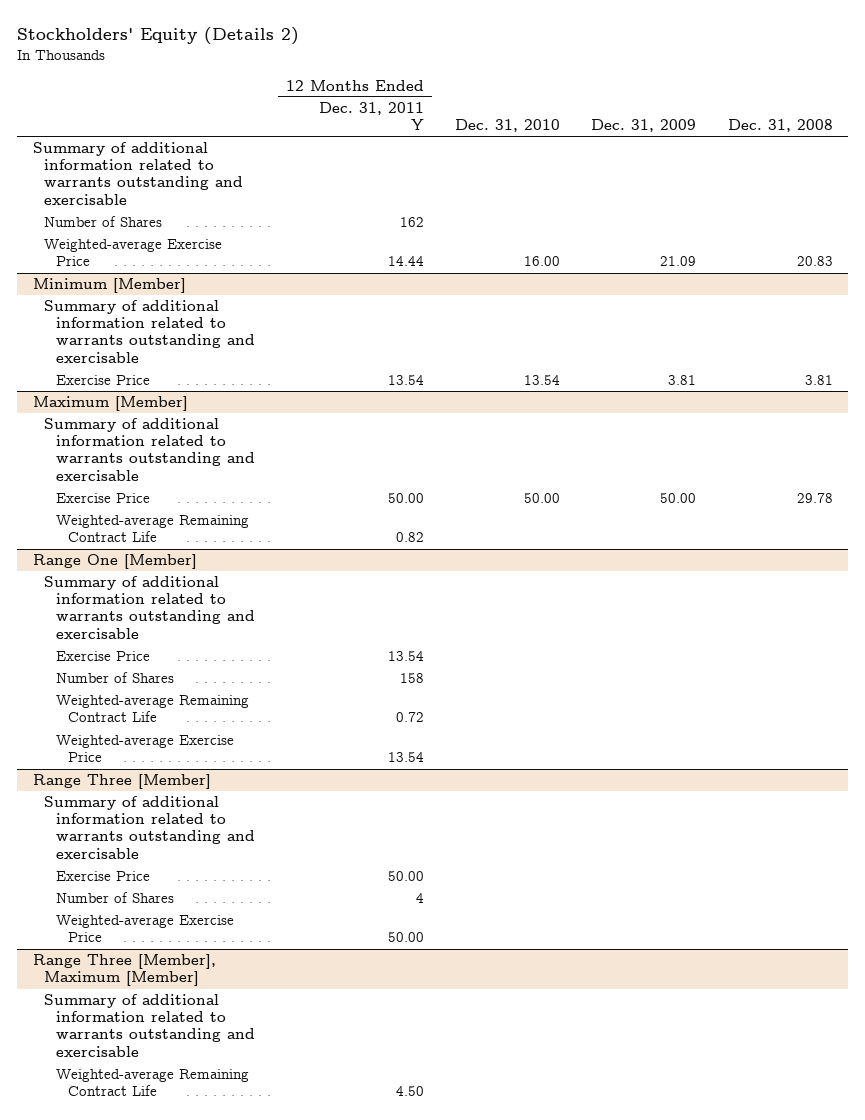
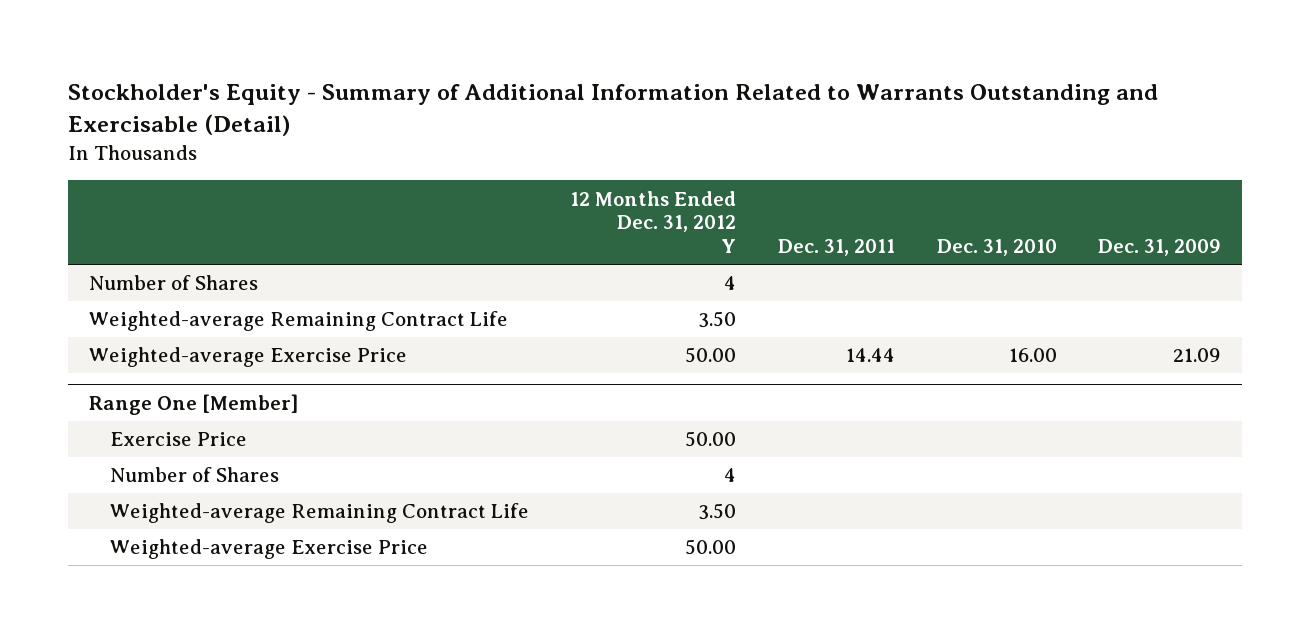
- Stockholders' Equity (Details 2)
+ Stockholder's Equity - Summary of Additional Information Related to Warrants Outstanding and Exercisable (Detail)
- | 12 Months Ended Dec. 31, 2011 Y | Dec. 31, 2010 | Dec. 31, 2009 | Dec. 31, 2008
+ | 12 Months Ended Dec. 31, 2012 Y | Dec. 31, 2011 | Dec. 31, 2010 | Dec. 31, 2009
- Summary of additional information related to warrants outstanding and exercisable
+ Weighted-average Remaining Contract Life | 3.50 | | |
- Minimum [Member]
- Summary of additional information related to warrants outstanding and exercisable
- Exercise Price | 13.54 | 13.54 | 3.81 | 3.81
- Maximum [Member]
- Summary of additional information related to warrants outstanding and exercisable
- Exercise Price | 50.00 | 50.00 | 50.00 | 29.78
- Weighted-average Remaining Contract Life | 0.82 | | |
@ Range One [Member]
- Summary of additional information related to warrants outstanding and exercisable
- Range Three [Member]
- Summary of additional information related to warrants outstanding and exercisable
- Exercise Price | 50.00 | | |
- Number of Shares | 4 | | |
- Weighted-average Exercise Price | 50.00 | | |
- Range Three [Member], Maximum [Member]
- Summary of additional information related to warrants outstanding and exercisable
- Weighted-average Remaining Contract Life | 4.50 | | |

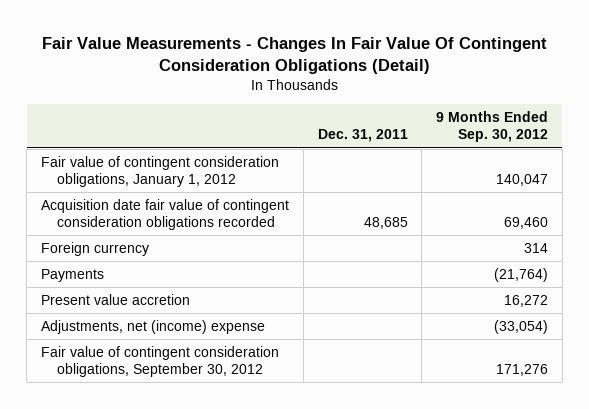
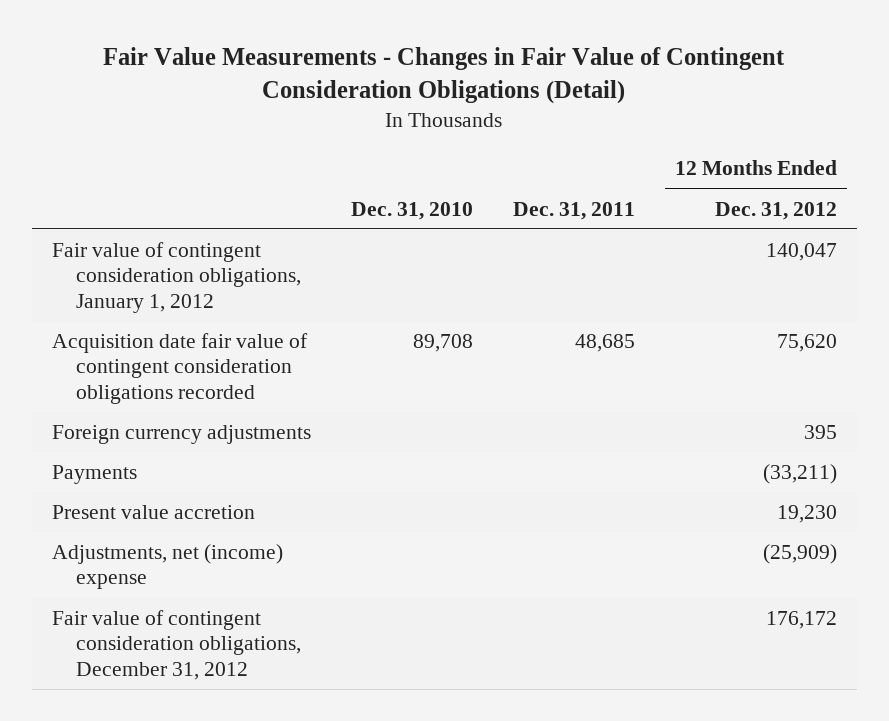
- Fair Value Measurements - Changes In Fair Value Of Contingent Consideration Obligations (Detail)
+ Fair Value Measurements - Changes in Fair Value of Contingent Consideration Obligations (Detail)
- | Dec. 31, 2011 | 9 Months Ended Sep. 30, 2012
+ | Dec. 31, 2010 | Dec. 31, 2011 | 12 Months Ended Dec. 31, 2012
- Foreign currency | | 314
+ Foreign currency adjustments | | | 395
- Fair value of contingent consideration obligations, September 30, 2012 | | 171,276
+ Fair value of contingent consideration obligations, December 31, 2012 | | | 176,172

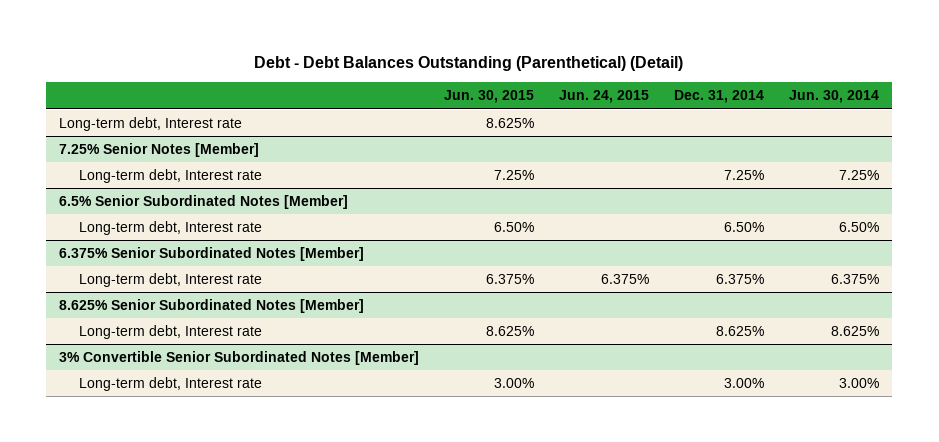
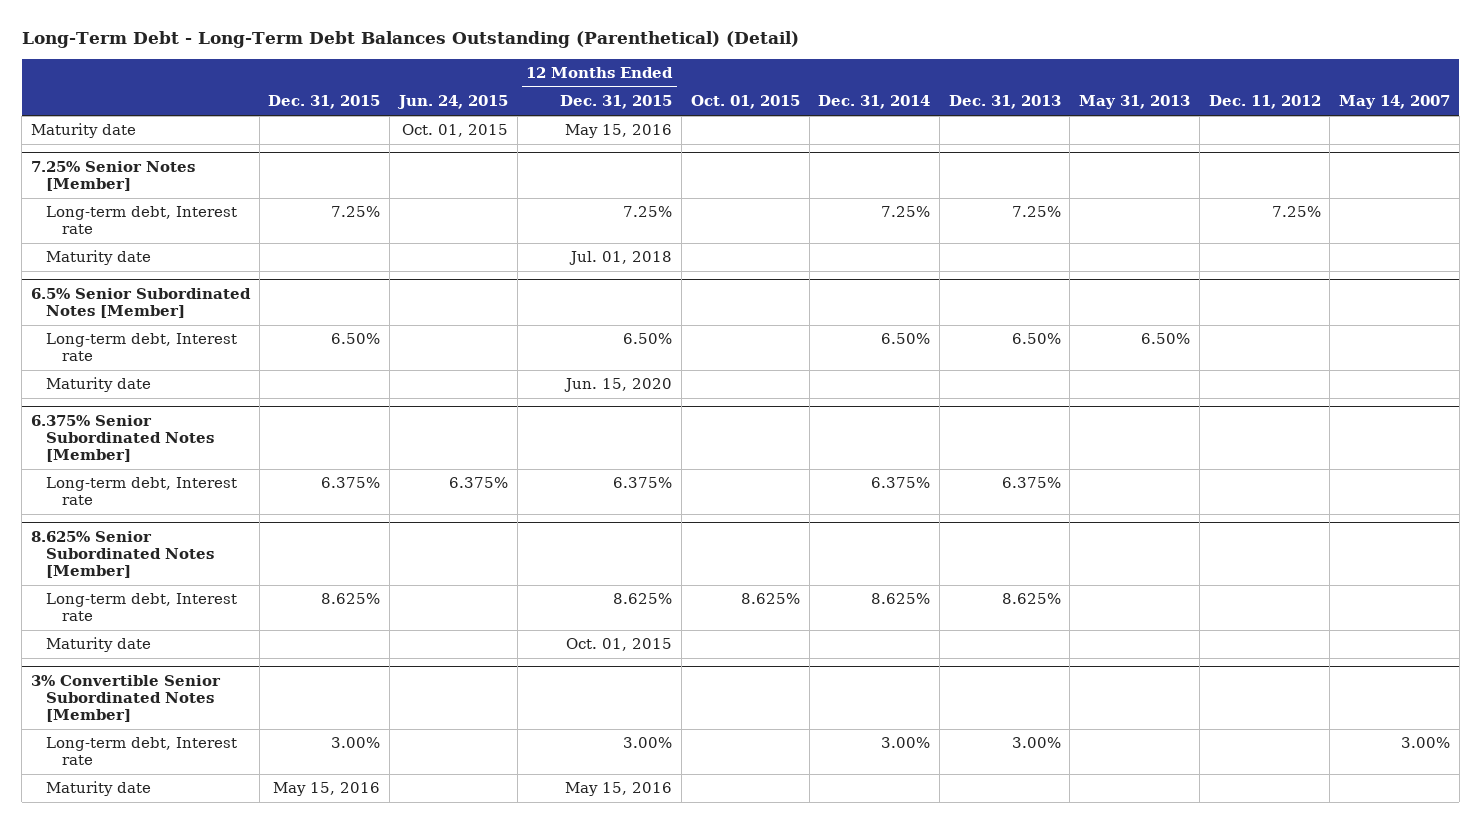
- Debt - Debt Balances Outstanding (Parenthetical) (Detail)
+ Long-Term Debt - Long-Term Debt Balances Outstanding (Parenthetical) (Detail)
- | Jun. 30, 2015 | Jun. 24, 2015 | Dec. 31, 2014 | Jun. 30, 2014
+ | Dec. 31, 2015 | Jun. 24, 2015 | 12 Months Ended Dec. 31, 2015 | Oct. 01, 2015 | Dec. 31, 2014 | Dec. 31, 2013 | May 31, 2013 | Dec. 11, 2012 | May 14, 2007
- Long-term debt, Interest rate | 8.625% | | |
+ Maturity date | | Oct. 01, 2015 | May 15, 2016 | | | | | |
@ 7.25% Senior Notes [Member]
+ Maturity date | | | Jul. 01, 2018 | | | | | |
@ 6.5% Senior Subordinated Notes [Member]
+ Maturity date | | | Jun. 15, 2020 | | | | | |
@ 8.625% Senior Subordinated Notes [Member]
+ Maturity date | | | Oct. 01, 2015 | | | | | |
@ 3% Convertible Senior Subordinated Notes [Member]
+ Maturity date | May 15, 2016 | | May 15, 2016 | | | | | |

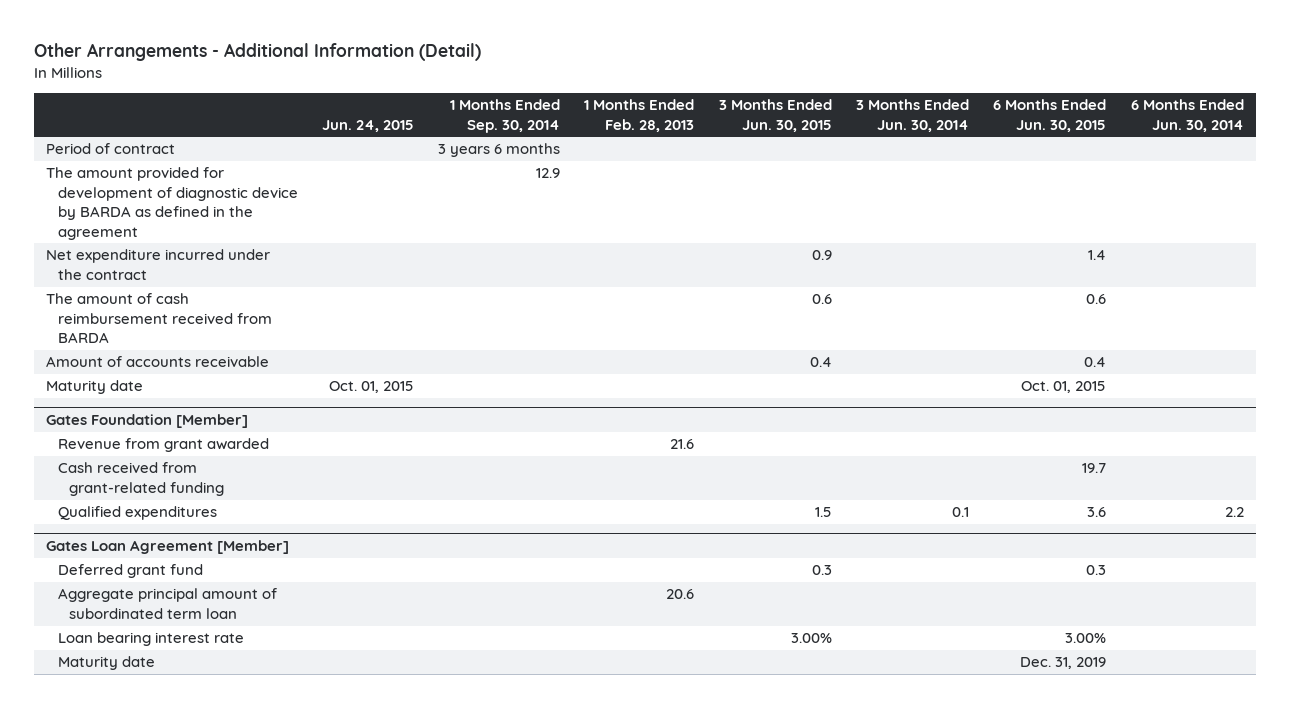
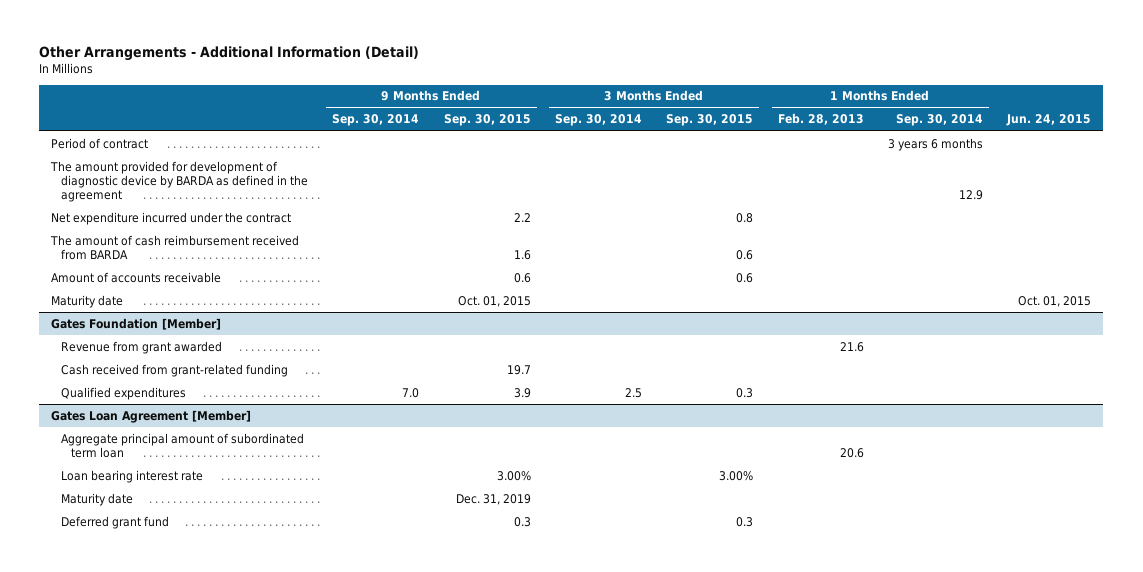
- | Jun. 24, 2015 | 1 Months Ended Sep. 30, 2014 | 1 Months Ended Feb. 28, 2013 | 3 Months Ended Jun. 30, 2015 | 3 Months Ended Jun. 30, 2014 | 6 Months Ended Jun. 30, 2015 | 6 Months Ended Jun. 30, 2014
+ | 9 Months Ended Sep. 30, 2014 | 9 Months Ended Sep. 30, 2015 | 3 Months Ended Sep. 30, 2014 | 3 Months Ended Sep. 30, 2015 | 1 Months Ended Feb. 28, 2013 | 1 Months Ended Sep. 30, 2014 | Jun. 24, 2015
@ Gates Loan Agreement [Member]
moved down: Deferred grant fund | | 0.3 | | 0.3 | | |

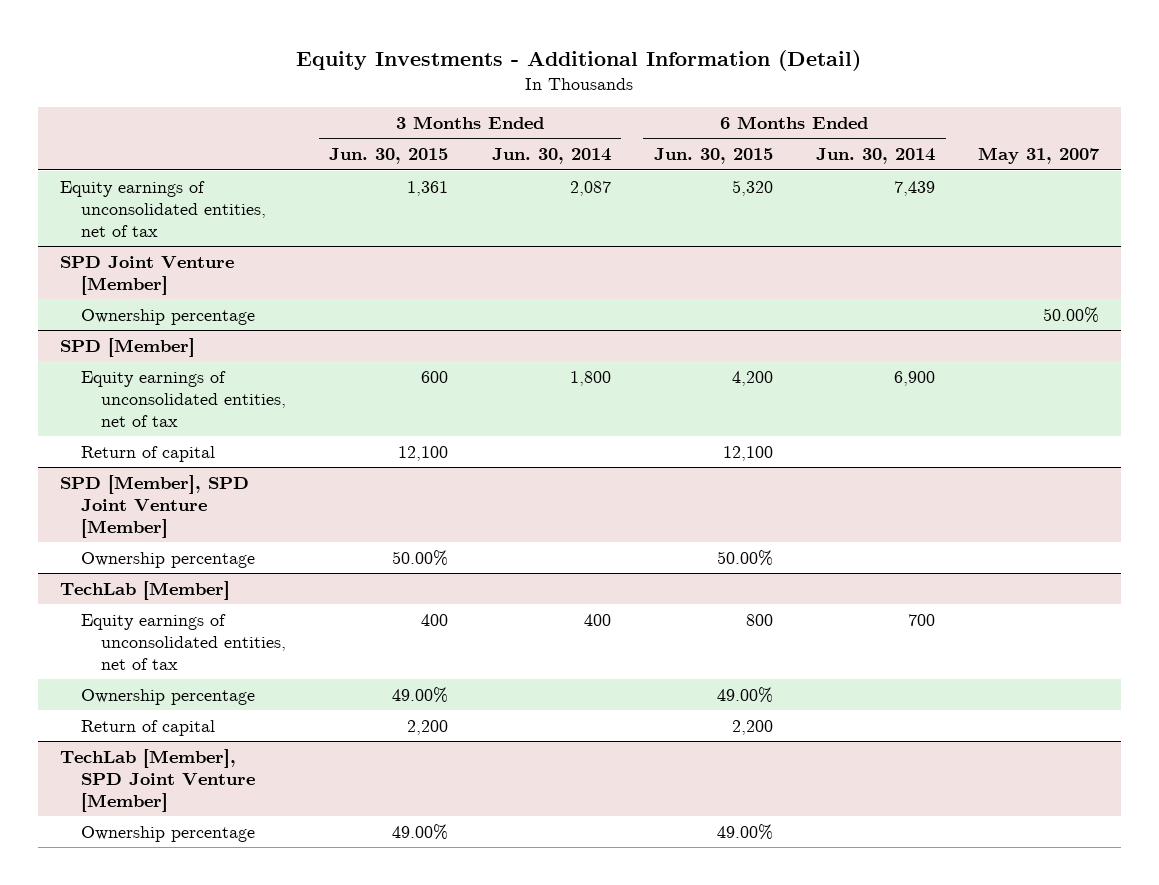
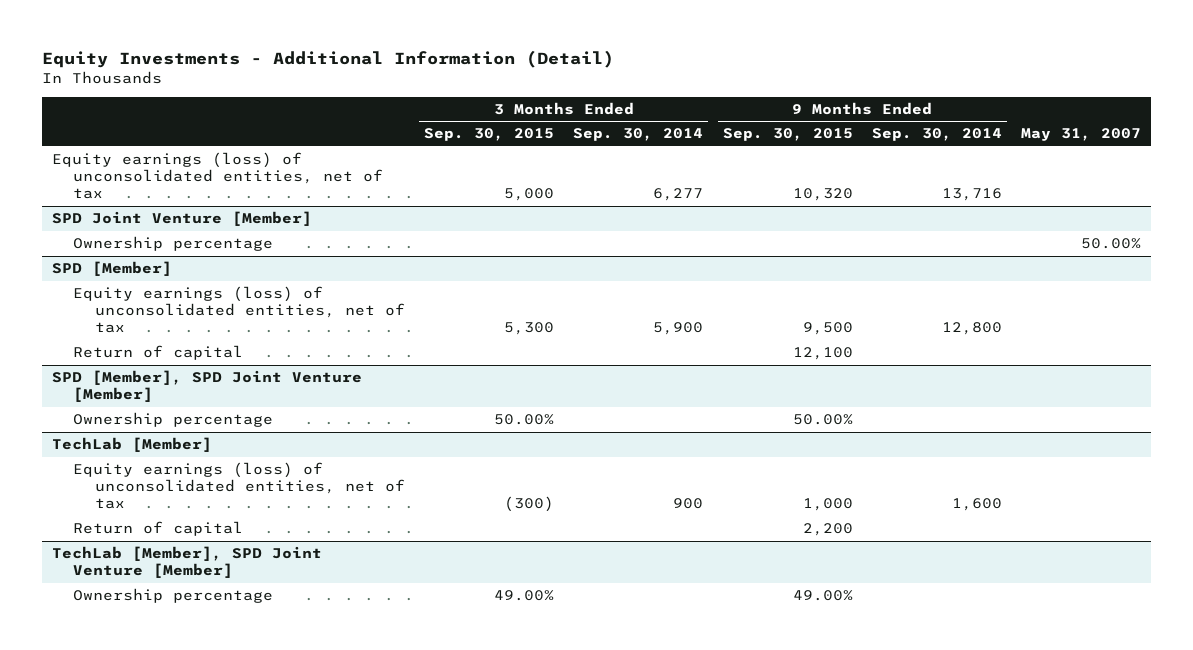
- | 3 Months Ended Jun. 30, 2015 | 3 Months Ended Jun. 30, 2014 | 6 Months Ended Jun. 30, 2015 | 6 Months Ended Jun. 30, 2014 | May 31, 2007
+ | 3 Months Ended Sep. 30, 2015 | 3 Months Ended Sep. 30, 2014 | 9 Months Ended Sep. 30, 2015 | 9 Months Ended Sep. 30, 2014 | May 31, 2007
- Equity earnings of unconsolidated entities, net of tax | 1,361 | 2,087 | 5,320 | 7,439 |
+ Equity earnings (loss) of unconsolidated entities, net of tax | 5,000 | 6,277 | 10,320 | 13,716 |
@ SPD [Member]
- Equity earnings of unconsolidated entities, net of tax | 600 | 1,800 | 4,200 | 6,900 |
+ Equity earnings (loss) of unconsolidated entities, net of tax | 5,300 | 5,900 | 9,500 | 12,800 |
@ TechLab [Member]
- Equity earnings of unconsolidated entities, net of tax | 400 | 400 | 800 | 700 |
- Ownership percentage | 49.00% | | 49.00% | |
+ Equity earnings (loss) of unconsolidated entities, net of tax | (300) | 900 | 1,000 | 1,600 |

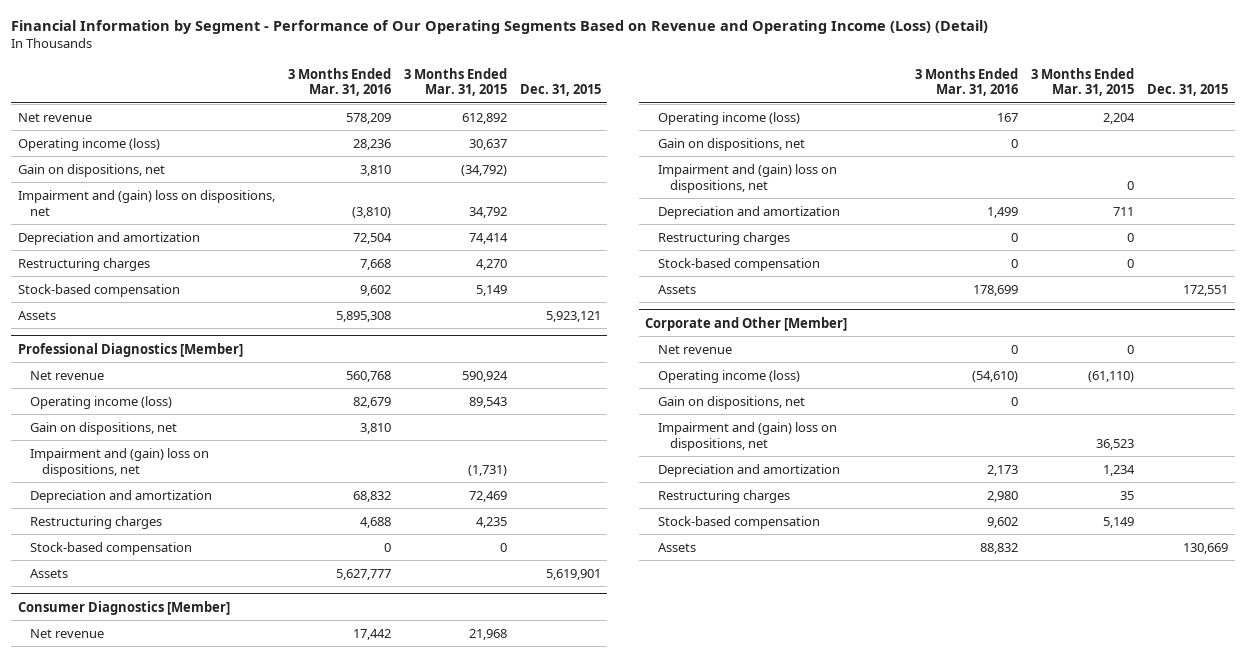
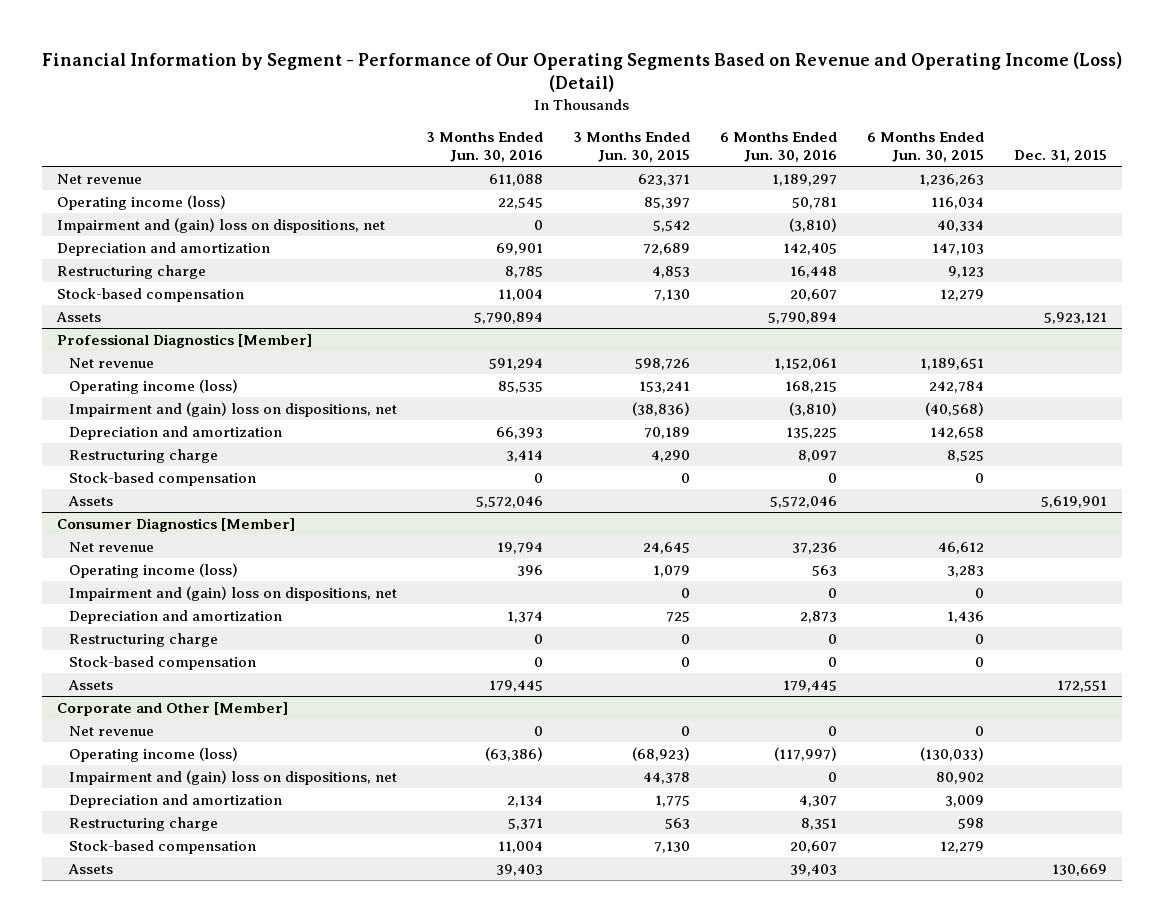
- | 3 Months Ended Mar. 31, 2016 | 3 Months Ended Mar. 31, 2015 | Dec. 31, 2015
+ | 3 Months Ended Jun. 30, 2016 | 3 Months Ended Jun. 30, 2015 | 6 Months Ended Jun. 30, 2016 | 6 Months Ended Jun. 30, 2015 | Dec. 31, 2015
- Gain on dispositions, net | 3,810 | (34,792) |
- Restructuring charges | 7,668 | 4,270 |
+ Restructuring charge | 8,785 | 4,853 | 16,448 | 9,123 |
@ Professional Diagnostics [Member]
- Gain on dispositions, net | 3,810 | |
- Restructuring charges | 4,688 | 4,235 |
+ Restructuring charge | 3,414 | 4,290 | 8,097 | 8,525 |
@ Consumer Diagnostics [Member]
- Gain on dispositions, net | 0 | |
- Restructuring charges | 0 | 0 |
+ Restructuring charge | 0 | 0 | 0 | 0 |
@ Corporate and Other [Member]
- Gain on dispositions, net | 0 | |
- Restructuring charges | 2,980 | 35 |
+ Restructuring charge | 5,371 | 563 | 8,351 | 598 |

